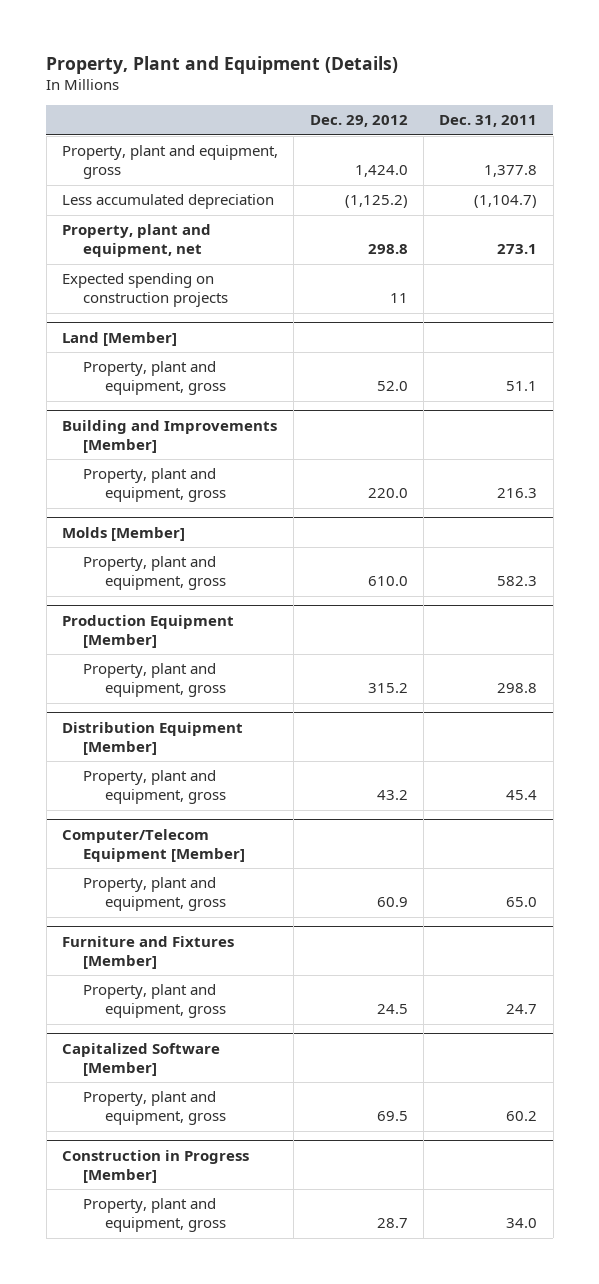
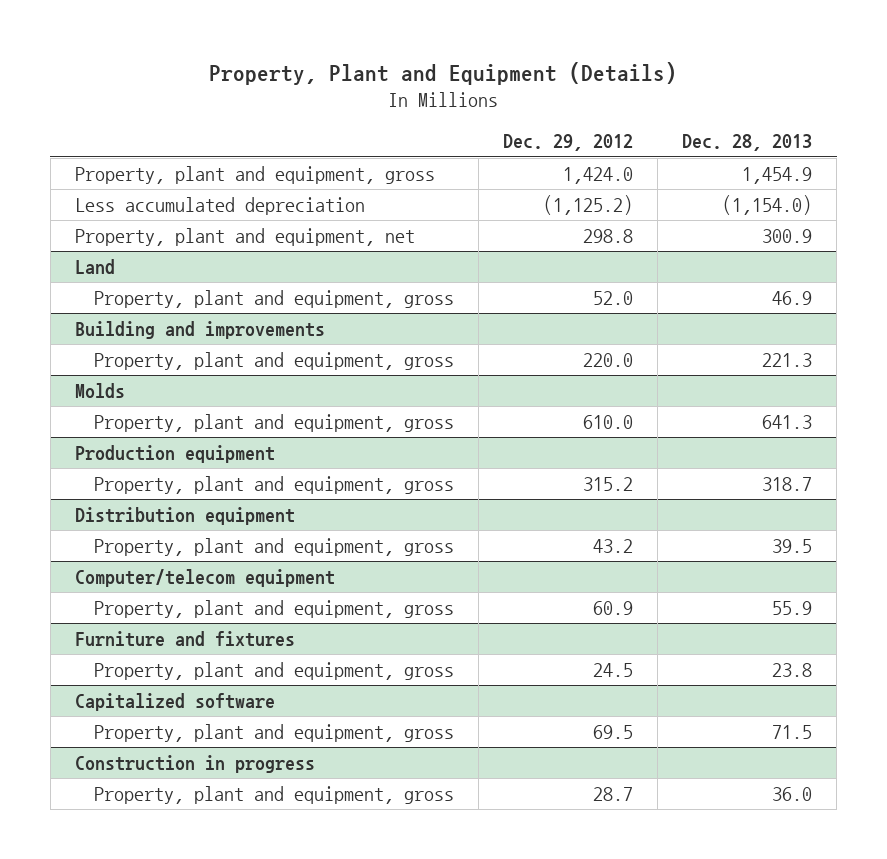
- | Dec. 29, 2012 | Dec. 31, 2011
+ | Dec. 29, 2012 | Dec. 28, 2013
- Expected spending on construction projects | 11 |
- Land [Member]
+ Land
- Building and Improvements [Member]
+ Building and improvements
- Molds [Member]
+ Molds
- Production Equipment [Member]
+ Production equipment
- Distribution Equipment [Member]
+ Distribution equipment
- Computer/Telecom Equipment [Member]
+ Computer/telecom equipment
- Furniture and Fixtures [Member]
+ Furniture and fixtures
- Capitalized Software [Member]
+ Capitalized software
- Construction in Progress [Member]
+ Construction in progress

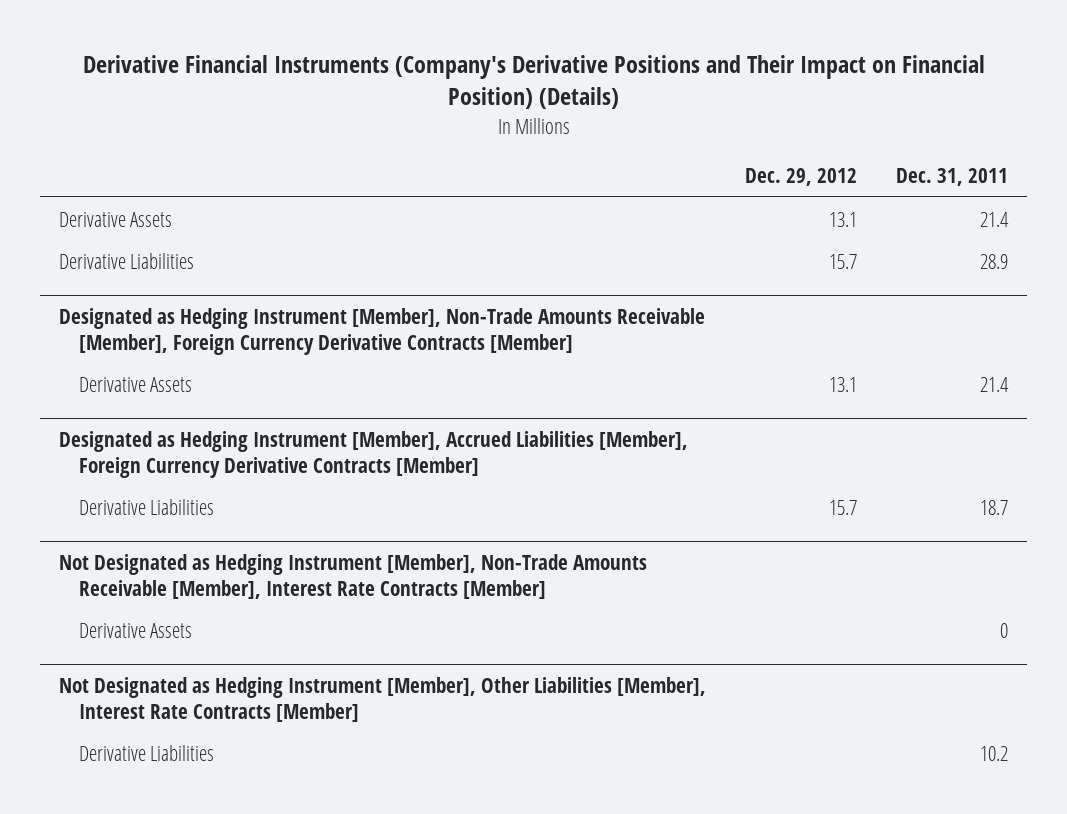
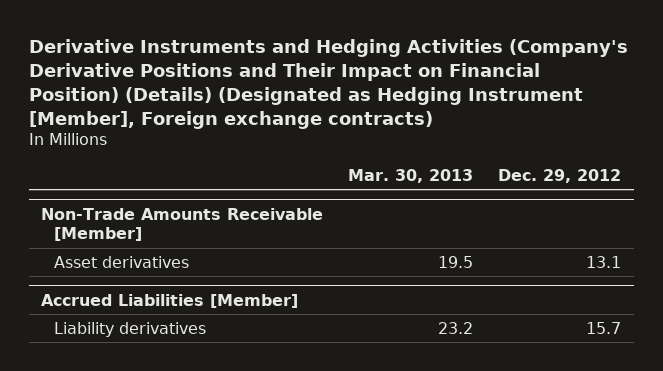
- Derivative Financial Instruments (Company's Derivative Positions and Their Impact on Financial Position) (Details)
+ Derivative Instruments and Hedging Activities (Company's Derivative Positions and Their Impact on Financial Position) (Details) (Designated as Hedging Instrument [Member], Foreign exchange contracts)
- | Dec. 29, 2012 | Dec. 31, 2011
+ | Mar. 30, 2013 | Dec. 29, 2012
- Derivative Assets | 13.1 | 21.4
- Derivative Liabilities | 15.7 | 28.9
- Designated as Hedging Instrument [Member], Non-Trade Amounts Receivable [Member], Foreign Currency Derivative Contracts [Member]
- Derivative Assets | 13.1 | 21.4
- Designated as Hedging Instrument [Member], Accrued Liabilities [Member], Foreign Currency Derivative Contracts [Member]
- Derivative Liabilities | 15.7 | 18.7
- Not Designated as Hedging Instrument [Member], Non-Trade Amounts Receivable [Member], Interest Rate Contracts [Member]
- Derivative Assets | | 0
- Not Designated as Hedging Instrument [Member], Other Liabilities [Member], Interest Rate Contracts [Member]
- Derivative Liabilities | | 10.2
+ Non-Trade Amounts Receivable [Member]
+ Asset derivatives | 19.5 | 13.1
+ Accrued Liabilities [Member]
+ Liability derivatives | 23.2 | 15.7

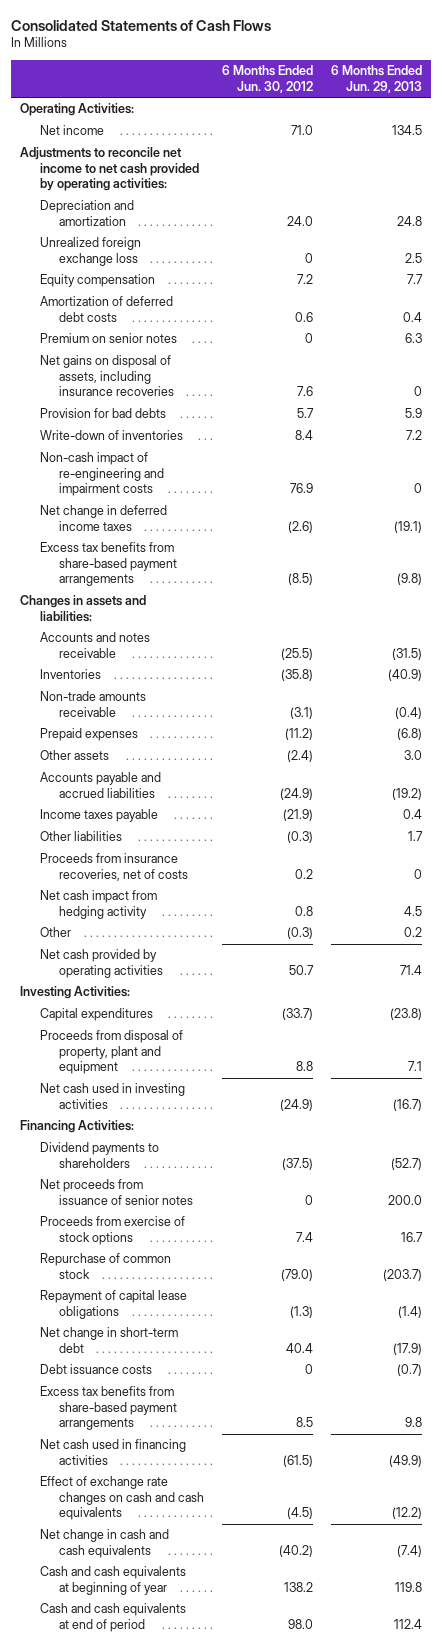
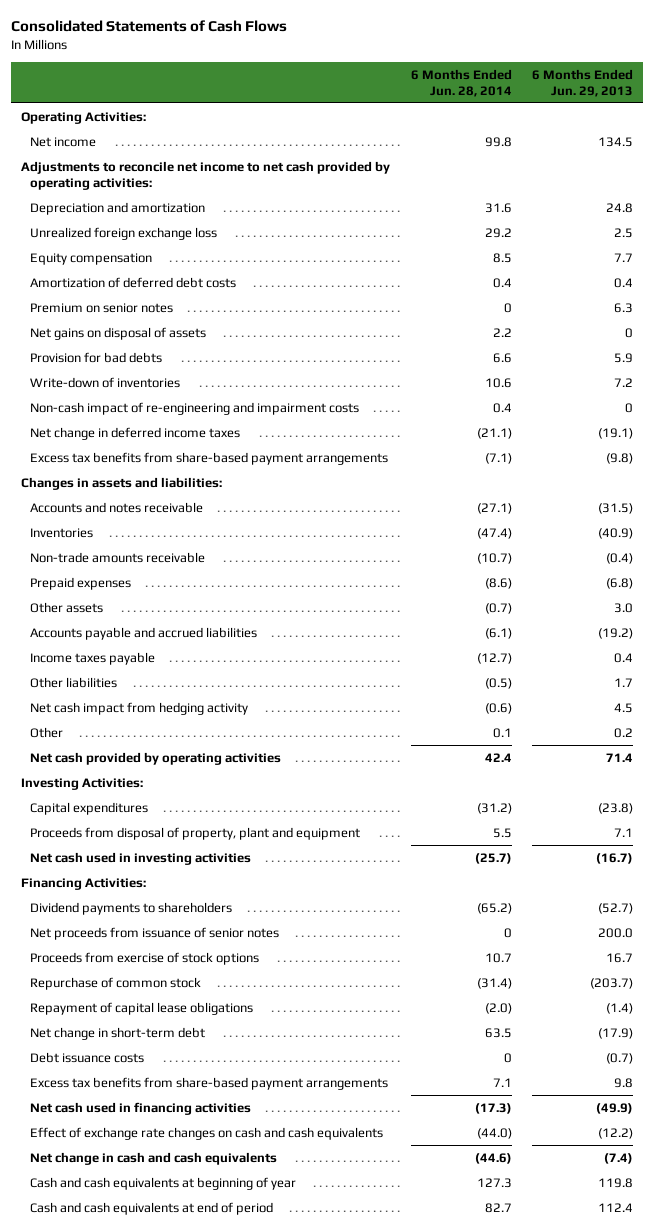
- | 6 Months Ended Jun. 30, 2012 | 6 Months Ended Jun. 29, 2013
+ | 6 Months Ended Jun. 28, 2014 | 6 Months Ended Jun. 29, 2013
- Net gains on disposal of assets, including insurance recoveries | 7.6 | 0
+ Net gains on disposal of assets | 2.2 | 0
- Proceeds from insurance recoveries, net of costs | 0.2 | 0

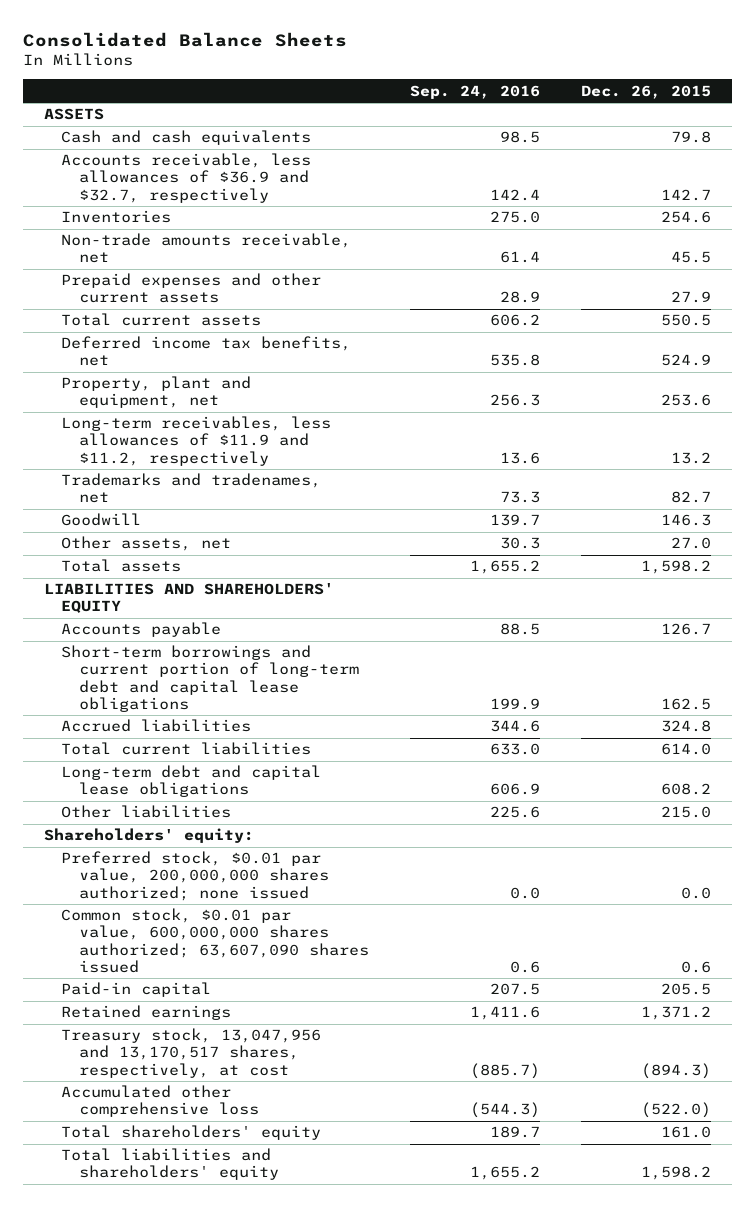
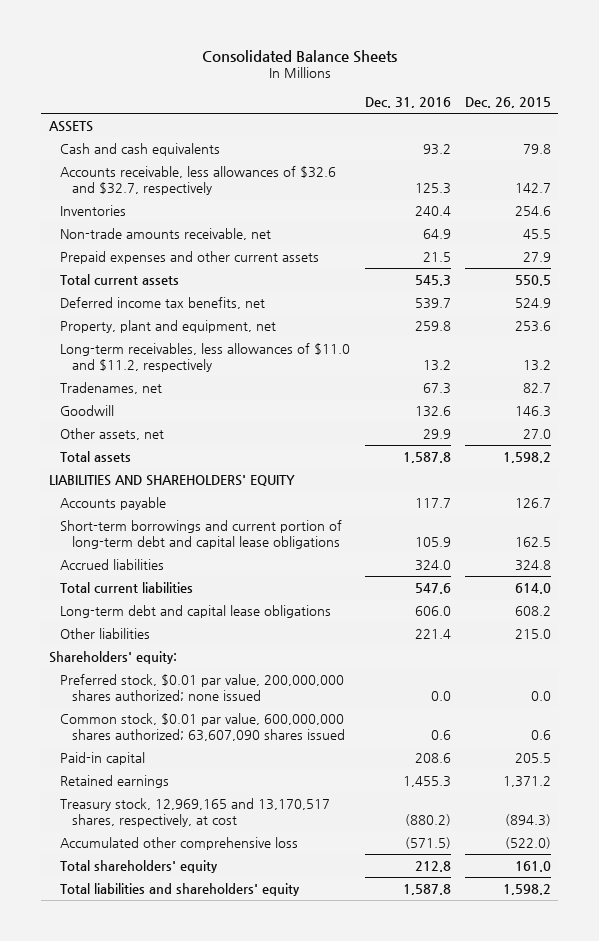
- | Sep. 24, 2016 | Dec. 26, 2015
+ | Dec. 31, 2016 | Dec. 26, 2015
- Accounts receivable, less allowances of $36.9 and $32.7, respectively | 142.4 | 142.7
+ Accounts receivable, less allowances of $32.6 and $32.7, respectively | 125.3 | 142.7
- Long-term receivables, less allowances of $11.9 and $11.2, respectively | 13.6 | 13.2
- Trademarks and tradenames, net | 73.3 | 82.7
+ Long-term receivables, less allowances of $11.0 and $11.2, respectively | 13.2 | 13.2
+ Tradenames, net | 67.3 | 82.7
- Treasury stock, 13,047,956 and 13,170,517 shares, respectively, at cost | (885.7) | (894.3)
+ Treasury stock, 12,969,165 and 13,170,517 shares, respectively, at cost | (880.2) | (894.3)

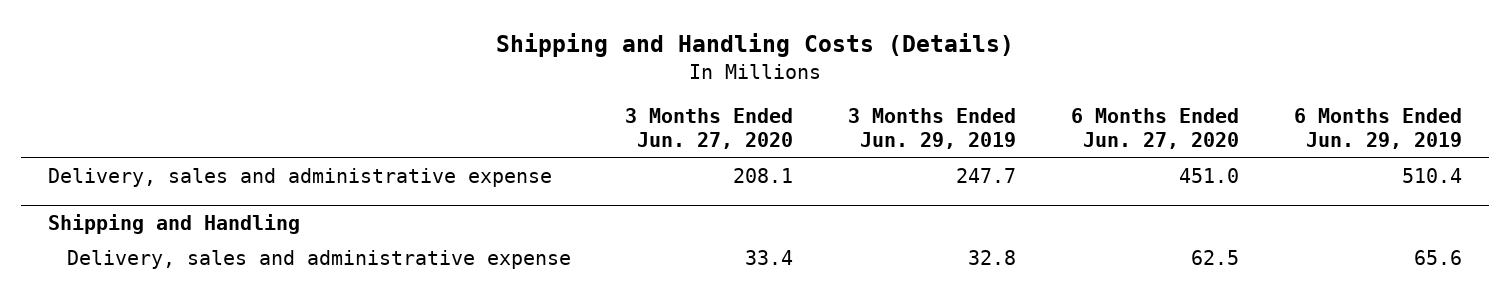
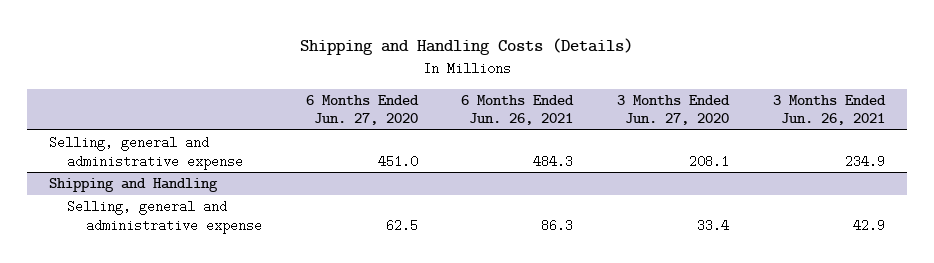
- | 3 Months Ended Jun. 27, 2020 | 3 Months Ended Jun. 29, 2019 | 6 Months Ended Jun. 27, 2020 | 6 Months Ended Jun. 29, 2019
+ | 6 Months Ended Jun. 27, 2020 | 6 Months Ended Jun. 26, 2021 | 3 Months Ended Jun. 27, 2020 | 3 Months Ended Jun. 26, 2021
- Delivery, sales and administrative expense | 208.1 | 247.7 | 451.0 | 510.4
+ Selling, general and administrative expense | 451.0 | 484.3 | 208.1 | 234.9
@ Shipping and Handling
- Delivery, sales and administrative expense | 33.4 | 32.8 | 62.5 | 65.6
+ Selling, general and administrative expense | 62.5 | 86.3 | 33.4 | 42.9

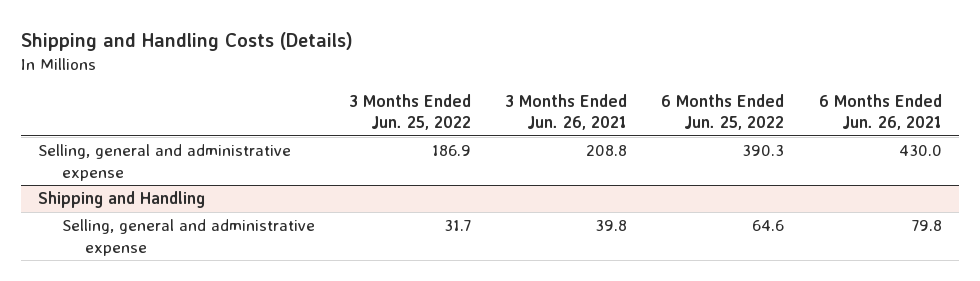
- | 6 Months Ended Jun. 27, 2020 | 6 Months Ended Jun. 26, 2021 | 3 Months Ended Jun. 27, 2020 | 3 Months Ended Jun. 26, 2021
+ | 3 Months Ended Jun. 25, 2022 | 3 Months Ended Jun. 26, 2021 | 6 Months Ended Jun. 25, 2022 | 6 Months Ended Jun. 26, 2021
- Selling, general and administrative expense | 451.0 | 484.3 | 208.1 | 234.9
+ Selling, general and administrative expense | 186.9 | 208.8 | 390.3 | 430.0
@ Shipping and Handling
- Selling, general and administrative expense | 62.5 | 86.3 | 33.4 | 42.9
+ Selling, general and administrative expense | 31.7 | 39.8 | 64.6 | 79.8

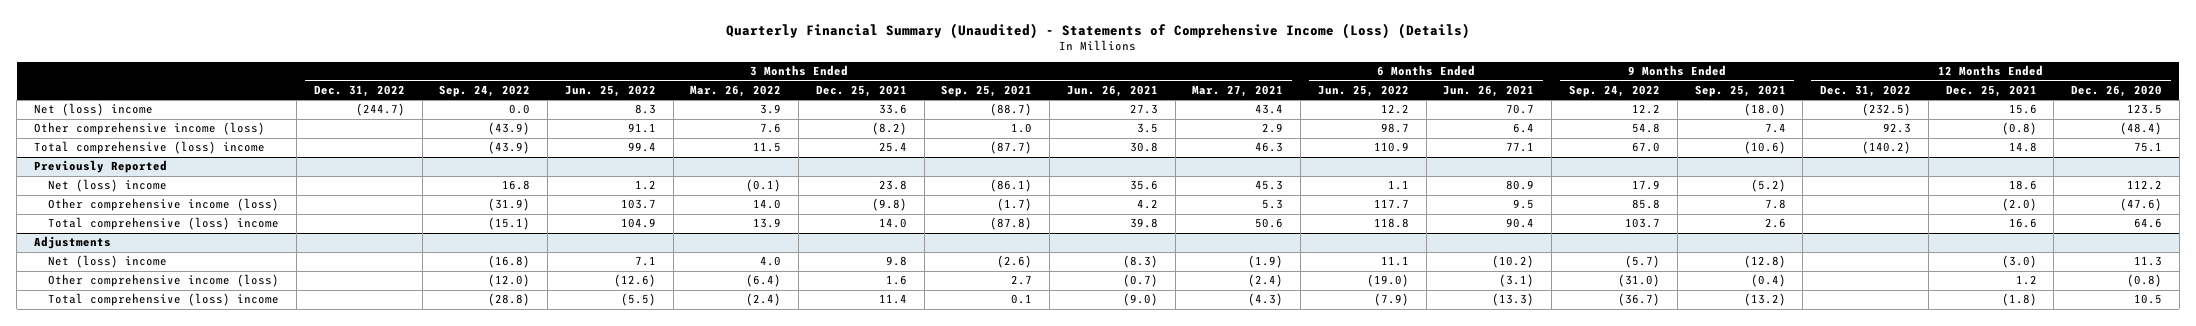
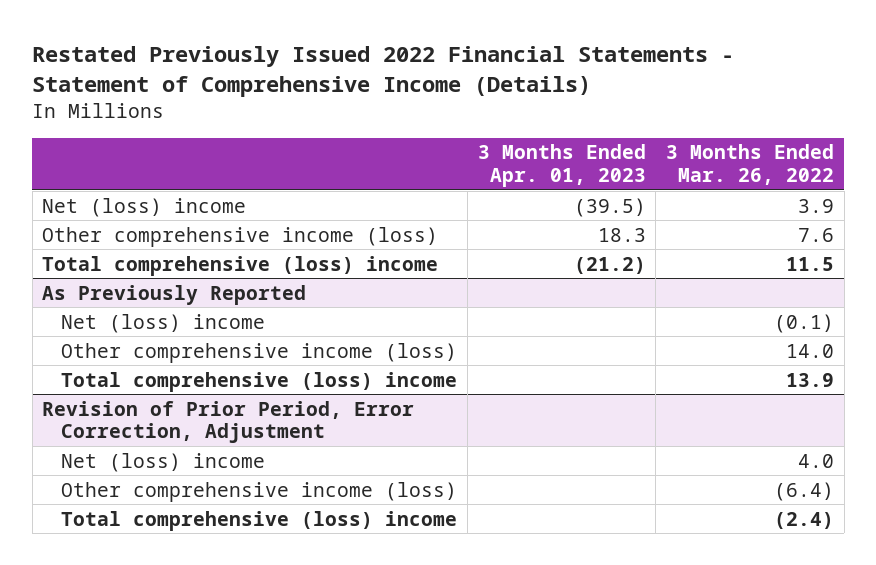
- Quarterly Financial Summary (Unaudited) - Statements of Comprehensive Income (Loss) (Details)
+ Restated Previously Issued 2022 Financial Statements - Statement of Comprehensive Income (Details)
- | 3 Months Ended Dec. 31, 2022 | 3 Months Ended Sep. 24, 2022 | 3 Months Ended Jun. 25, 2022 | 3 Months Ended Mar. 26, 2022 | 3 Months Ended Dec. 25, 2021 | 3 Months Ended Sep. 25, 2021 | 3 Months Ended Jun. 26, 2021 | 3 Months Ended Mar. 27, 2021 | 6 Months Ended Jun. 25, 2022 | 6 Months Ended Jun. 26, 2021 | 9 Months Ended Sep. 24, 2022 | 9 Months Ended Sep. 25, 2021 | 12 Months Ended Dec. 31, 2022 | 12 Months Ended Dec. 25, 2021 | 12 Months Ended Dec. 26, 2020
+ | 3 Months Ended Apr. 01, 2023 | 3 Months Ended Mar. 26, 2022
- Previously Reported
+ As Previously Reported
- Adjustments
+ Revision of Prior Period, Error Correction, Adjustment

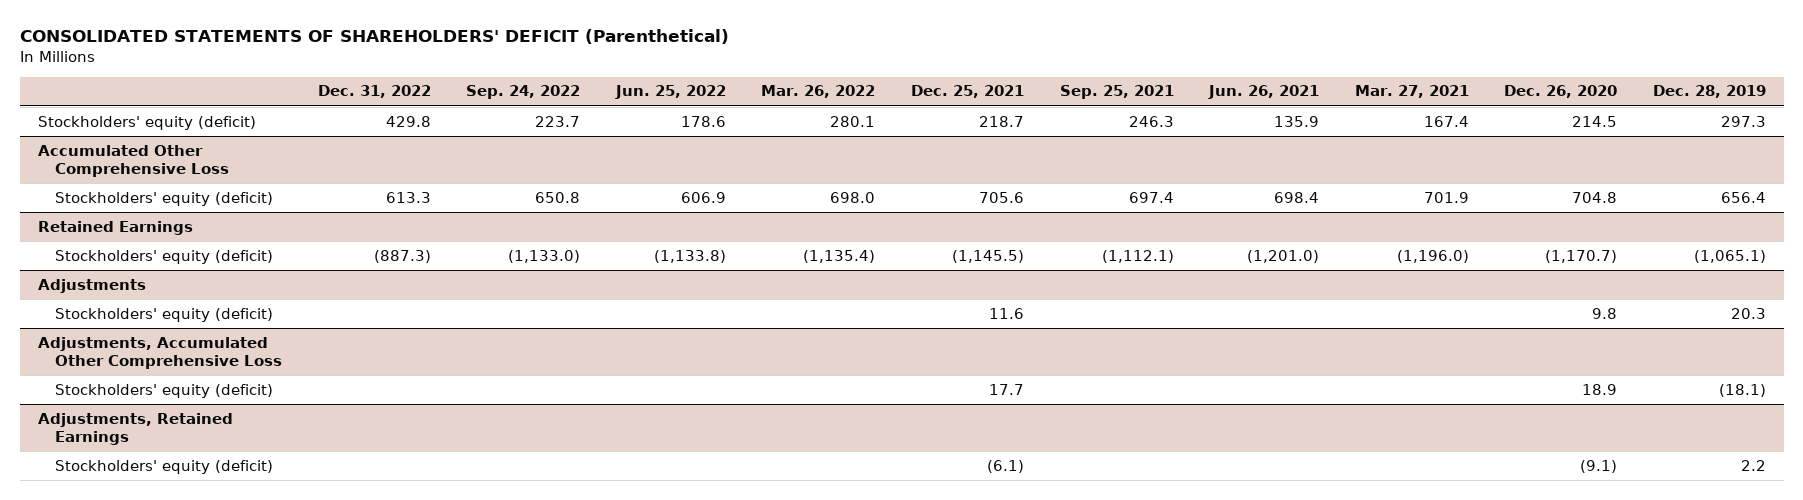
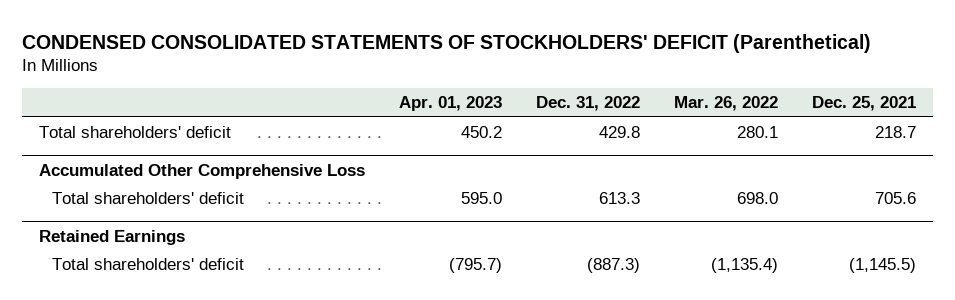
- CONSOLIDATED STATEMENTS OF SHAREHOLDERS' DEFICIT (Parenthetical)
+ CONDENSED CONSOLIDATED STATEMENTS OF STOCKHOLDERS' DEFICIT (Parenthetical)
- | Dec. 31, 2022 | Sep. 24, 2022 | Jun. 25, 2022 | Mar. 26, 2022 | Dec. 25, 2021 | Sep. 25, 2021 | Jun. 26, 2021 | Mar. 27, 2021 | Dec. 26, 2020 | Dec. 28, 2019
+ | Apr. 01, 2023 | Dec. 31, 2022 | Mar. 26, 2022 | Dec. 25, 2021
- Stockholders' equity (deficit) | 429.8 | 223.7 | 178.6 | 280.1 | 218.7 | 246.3 | 135.9 | 167.4 | 214.5 | 297.3
+ Total shareholders' deficit | 450.2 | 429.8 | 280.1 | 218.7
@ Accumulated Other Comprehensive Loss
- Stockholders' equity (deficit) | 613.3 | 650.8 | 606.9 | 698.0 | 705.6 | 697.4 | 698.4 | 701.9 | 704.8 | 656.4
+ Total shareholders' deficit | 595.0 | 613.3 | 698.0 | 705.6
@ Retained Earnings
- Stockholders' equity (deficit) | (887.3) | (1,133.0) | (1,133.8) | (1,135.4) | (1,145.5) | (1,112.1) | (1,201.0) | (1,196.0) | (1,170.7) | (1,065.1)
- Adjustments
- Stockholders' equity (deficit) | | | | | 11.6 | | | | 9.8 | 20.3
- Adjustments, Accumulated Other Comprehensive Loss
- Stockholders' equity (deficit) | | | | | 17.7 | | | | 18.9 | (18.1)
- Adjustments, Retained Earnings
- Stockholders' equity (deficit) | | | | | (6.1) | | | | (9.1) | 2.2
@ Retained Earnings
+ Total shareholders' deficit | (795.7) | (887.3) | (1,135.4) | (1,145.5)

